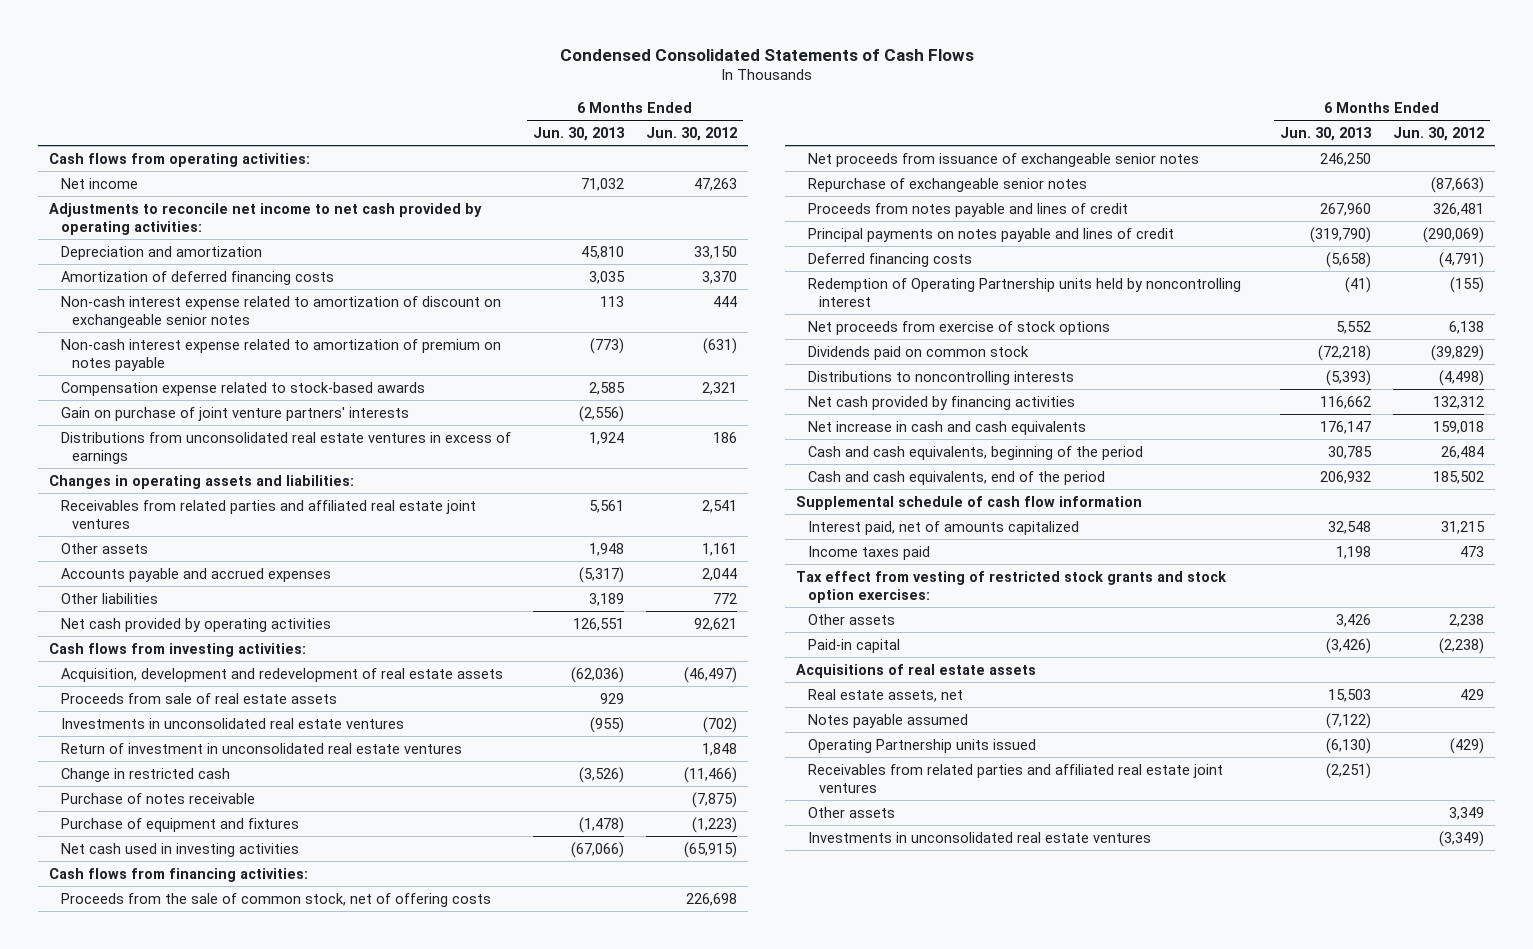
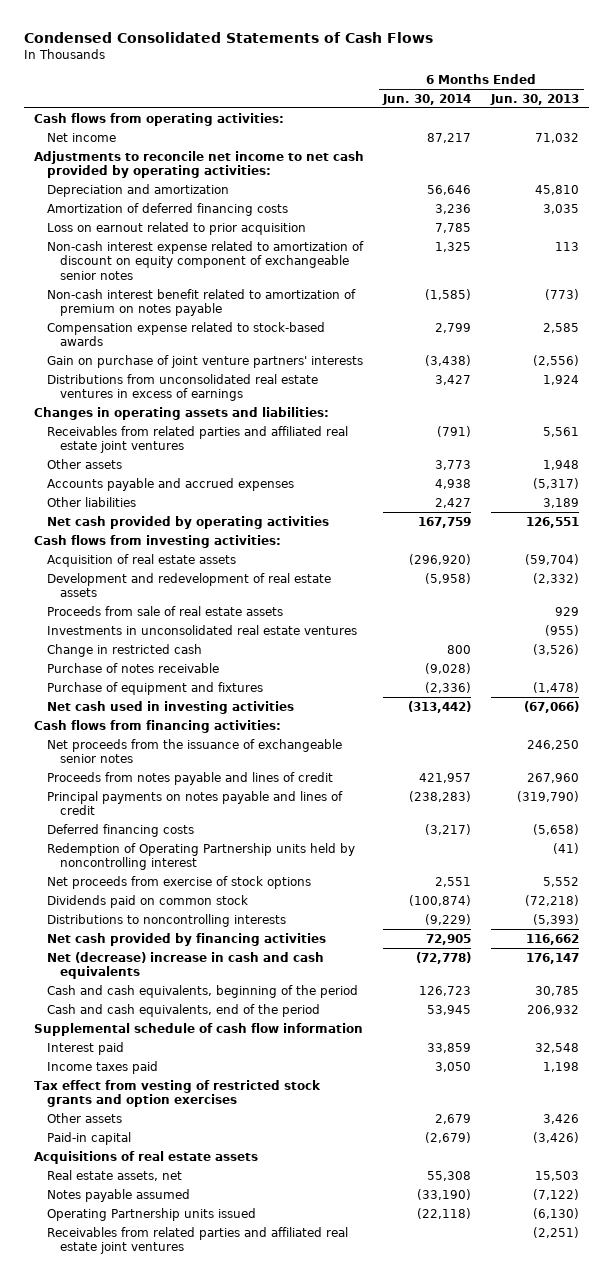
- | 6 Months Ended Jun. 30, 2013 | 6 Months Ended Jun. 30, 2012
+ | 6 Months Ended Jun. 30, 2014 | 6 Months Ended Jun. 30, 2013
- Non-cash interest expense related to amortization of discount on exchangeable senior notes | 113 | 444
- Non-cash interest expense related to amortization of premium on notes payable | (773) | (631)
+ Loss on earnout related to prior acquisition | 7,785 |
+ Non-cash interest expense related to amortization of discount on equity component of exchangeable senior notes | 1,325 | 113
+ Non-cash interest benefit related to amortization of premium on notes payable | (1,585) | (773)
- Acquisition, development and redevelopment of real estate assets | (62,036) | (46,497)
+ Acquisition of real estate assets | (296,920) | (59,704)
+ Development and redevelopment of real estate assets | (5,958) | (2,332)
- Return of investment in unconsolidated real estate ventures | | 1,848
- Proceeds from the sale of common stock, net of offering costs | | 226,698
- Net proceeds from issuance of exchangeable senior notes | 246,250 |
- Repurchase of exchangeable senior notes | | (87,663)
+ Net proceeds from the issuance of exchangeable senior notes | | 246,250
- Net increase in cash and cash equivalents | 176,147 | 159,018
+ Net (decrease) increase in cash and cash equivalents | (72,778) | 176,147
- Interest paid, net of amounts capitalized | 32,548 | 31,215
+ Interest paid | 33,859 | 32,548
- Tax effect from vesting of restricted stock grants and stock option exercises:
+ Tax effect from vesting of restricted stock grants and option exercises
- Other assets | | 3,349
- Investments in unconsolidated real estate ventures | | (3,349)

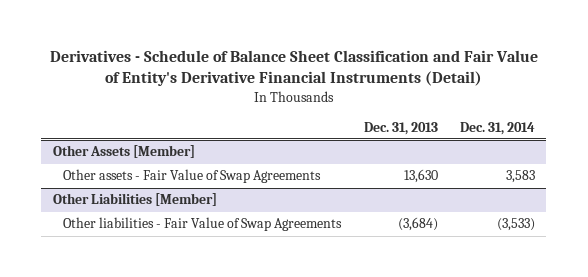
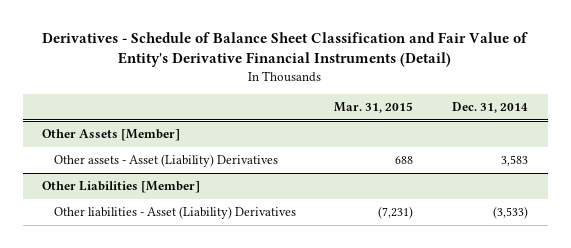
- | Dec. 31, 2013 | Dec. 31, 2014
+ | Mar. 31, 2015 | Dec. 31, 2014
@ Other Assets [Member]
- Other assets - Fair Value of Swap Agreements | 13,630 | 3,583
+ Other assets - Asset (Liability) Derivatives | 688 | 3,583
@ Other Liabilities [Member]
- Other liabilities - Fair Value of Swap Agreements | (3,684) | (3,533)
+ Other liabilities - Asset (Liability) Derivatives | (7,231) | (3,533)

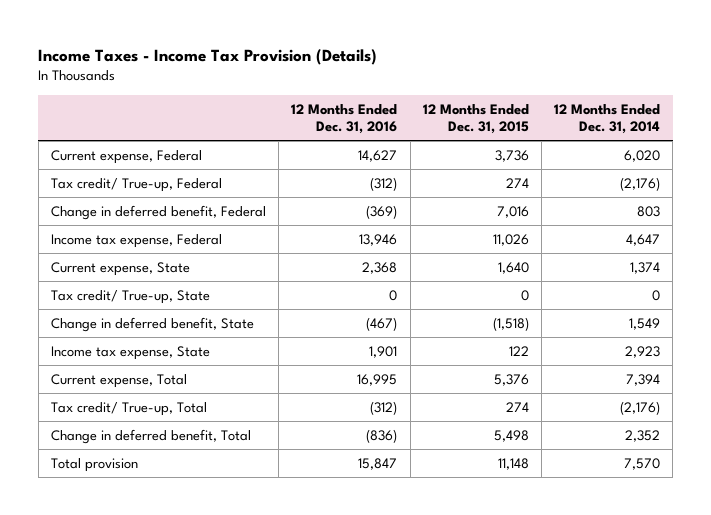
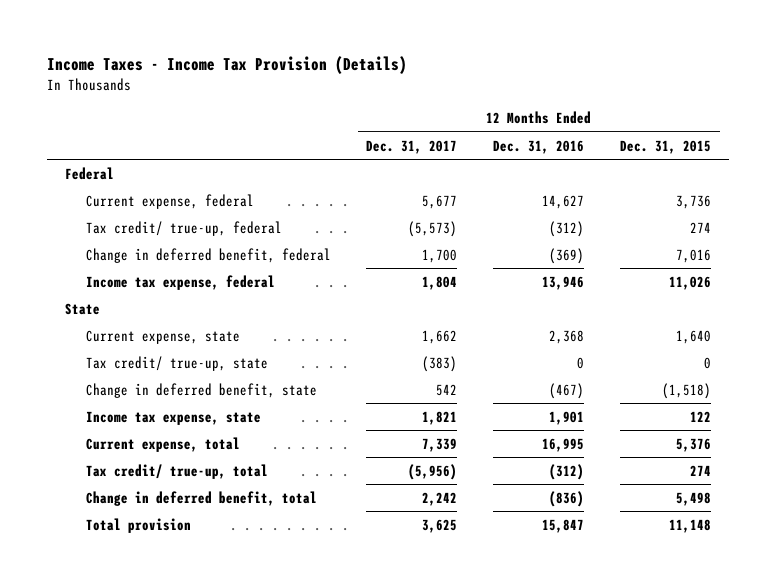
- | 12 Months Ended Dec. 31, 2016 | 12 Months Ended Dec. 31, 2015 | 12 Months Ended Dec. 31, 2014
+ | 12 Months Ended Dec. 31, 2017 | 12 Months Ended Dec. 31, 2016 | 12 Months Ended Dec. 31, 2015
- Current expense, Federal | 14,627 | 3,736 | 6,020
- Tax credit/ True-up, Federal | (312) | 274 | (2,176)
- Change in deferred benefit, Federal | (369) | 7,016 | 803
- Income tax expense, Federal | 13,946 | 11,026 | 4,647
- Current expense, State | 2,368 | 1,640 | 1,374
- Tax credit/ True-up, State | 0 | 0 | 0
- Change in deferred benefit, State | (467) | (1,518) | 1,549
- Income tax expense, State | 1,901 | 122 | 2,923
- Current expense, Total | 16,995 | 5,376 | 7,394
- Tax credit/ True-up, Total | (312) | 274 | (2,176)
- Change in deferred benefit, Total | (836) | 5,498 | 2,352
+ Federal
+ Current expense, federal | 5,677 | 14,627 | 3,736
+ Tax credit/ true-up, federal | (5,573) | (312) | 274
+ Change in deferred benefit, federal | 1,700 | (369) | 7,016
+ Income tax expense, federal | 1,804 | 13,946 | 11,026
+ State
+ Current expense, state | 1,662 | 2,368 | 1,640
+ Tax credit/ true-up, state | (383) | 0 | 0
+ Change in deferred benefit, state | 542 | (467) | (1,518)
+ Income tax expense, state | 1,821 | 1,901 | 122
+ Current expense, total | 7,339 | 16,995 | 5,376
+ Tax credit/ true-up, total | (5,956) | (312) | 274
+ Change in deferred benefit, total | 2,242 | (836) | 5,498

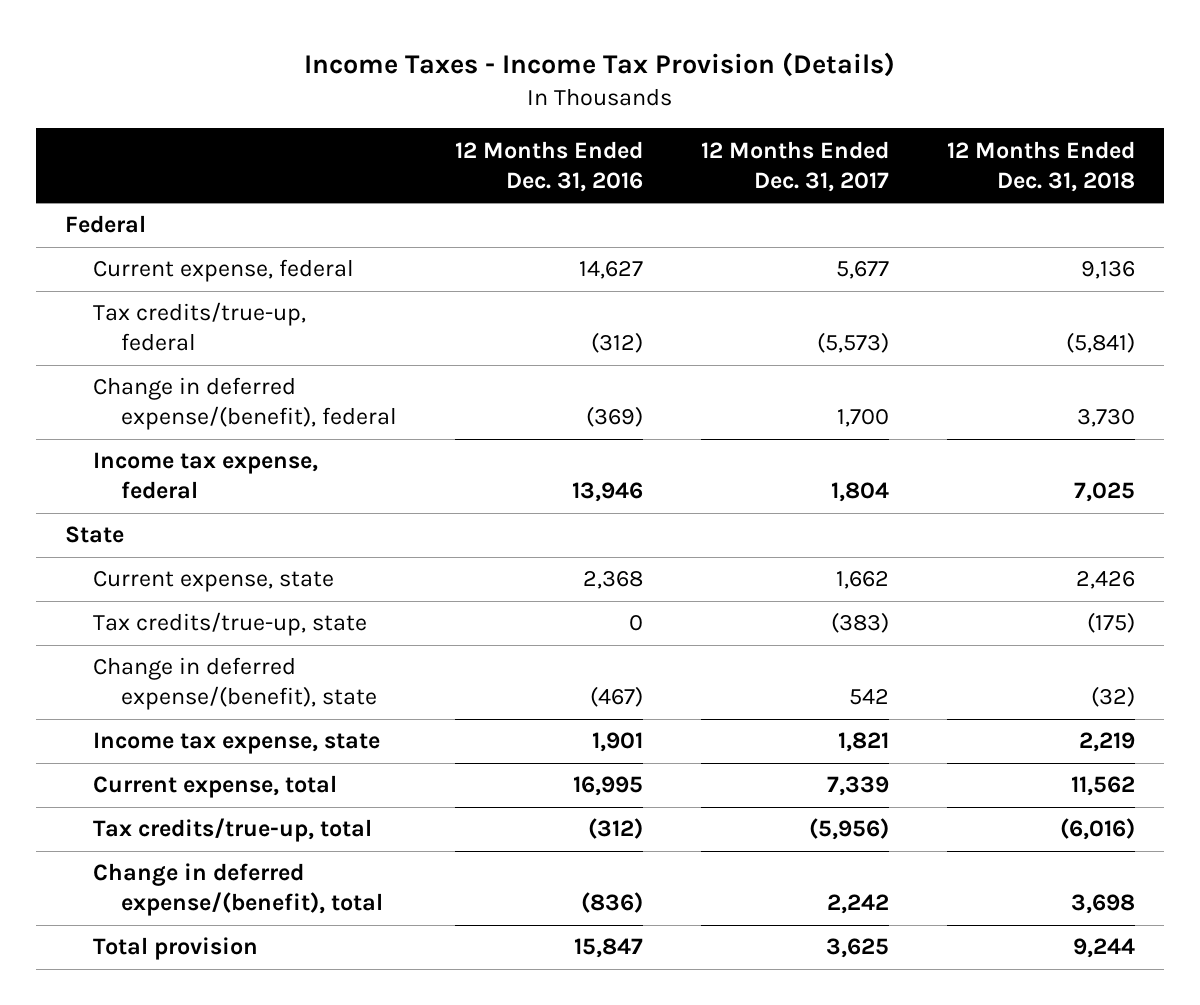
- | 12 Months Ended Dec. 31, 2017 | 12 Months Ended Dec. 31, 2016 | 12 Months Ended Dec. 31, 2015
+ | 12 Months Ended Dec. 31, 2016 | 12 Months Ended Dec. 31, 2017 | 12 Months Ended Dec. 31, 2018
- Tax credit/ true-up, federal | (5,573) | (312) | 274
- Change in deferred benefit, federal | 1,700 | (369) | 7,016
+ Tax credits/true-up, federal | (312) | (5,573) | (5,841)
+ Change in deferred expense/(benefit), federal | (369) | 1,700 | 3,730
- Tax credit/ true-up, state | (383) | 0 | 0
- Change in deferred benefit, state | 542 | (467) | (1,518)
+ Tax credits/true-up, state | 0 | (383) | (175)
+ Change in deferred expense/(benefit), state | (467) | 542 | (32)
- Tax credit/ true-up, total | (5,956) | (312) | 274
- Change in deferred benefit, total | 2,242 | (836) | 5,498
+ Tax credits/true-up, total | (312) | (5,956) | (6,016)
+ Change in deferred expense/(benefit), total | (836) | 2,242 | 3,698

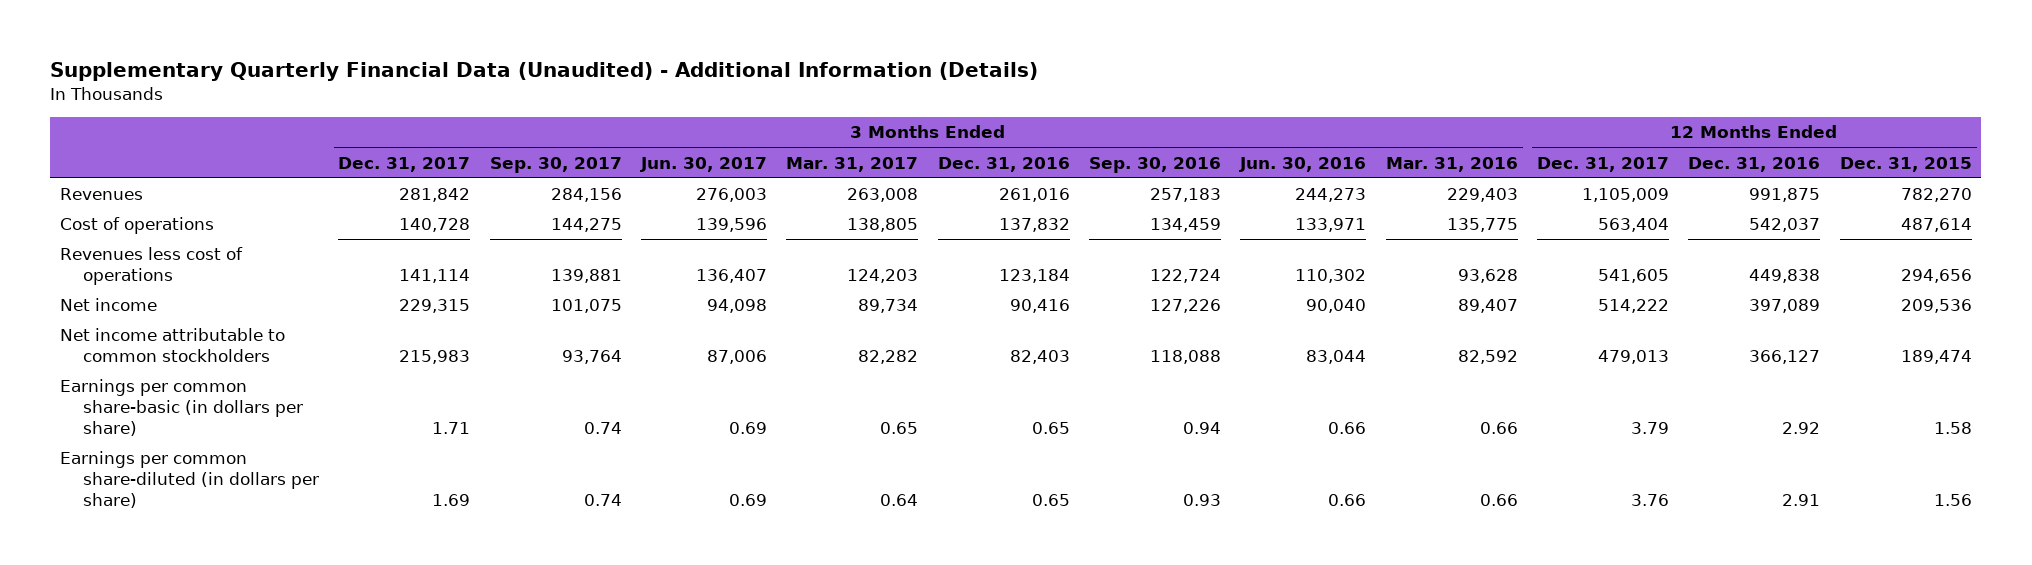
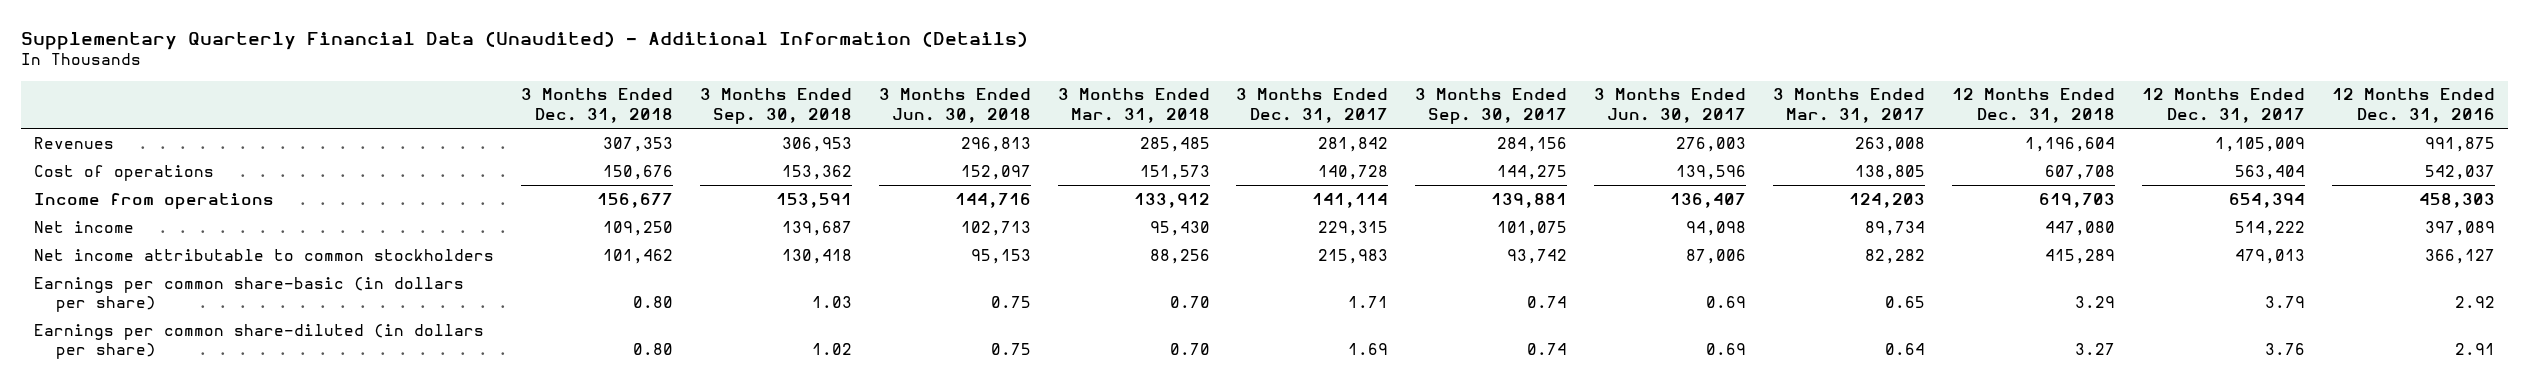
- | 3 Months Ended Dec. 31, 2017 | 3 Months Ended Sep. 30, 2017 | 3 Months Ended Jun. 30, 2017 | 3 Months Ended Mar. 31, 2017 | 3 Months Ended Dec. 31, 2016 | 3 Months Ended Sep. 30, 2016 | 3 Months Ended Jun. 30, 2016 | 3 Months Ended Mar. 31, 2016 | 12 Months Ended Dec. 31, 2017 | 12 Months Ended Dec. 31, 2016 | 12 Months Ended Dec. 31, 2015
+ | 3 Months Ended Dec. 31, 2018 | 3 Months Ended Sep. 30, 2018 | 3 Months Ended Jun. 30, 2018 | 3 Months Ended Mar. 31, 2018 | 3 Months Ended Dec. 31, 2017 | 3 Months Ended Sep. 30, 2017 | 3 Months Ended Jun. 30, 2017 | 3 Months Ended Mar. 31, 2017 | 12 Months Ended Dec. 31, 2018 | 12 Months Ended Dec. 31, 2017 | 12 Months Ended Dec. 31, 2016
- Revenues less cost of operations | 141,114 | 139,881 | 136,407 | 124,203 | 123,184 | 122,724 | 110,302 | 93,628 | 541,605 | 449,838 | 294,656
+ Income from operations | 156,677 | 153,591 | 144,716 | 133,912 | 141,114 | 139,881 | 136,407 | 124,203 | 619,703 | 654,394 | 458,303
- Net income attributable to common stockholders | 215,983 | 93,764 | 87,006 | 82,282 | 82,403 | 118,088 | 83,044 | 82,592 | 479,013 | 366,127 | 189,474
+ Net income attributable to common stockholders | 101,462 | 130,418 | 95,153 | 88,256 | 215,983 | 93,742 | 87,006 | 82,282 | 415,289 | 479,013 | 366,127

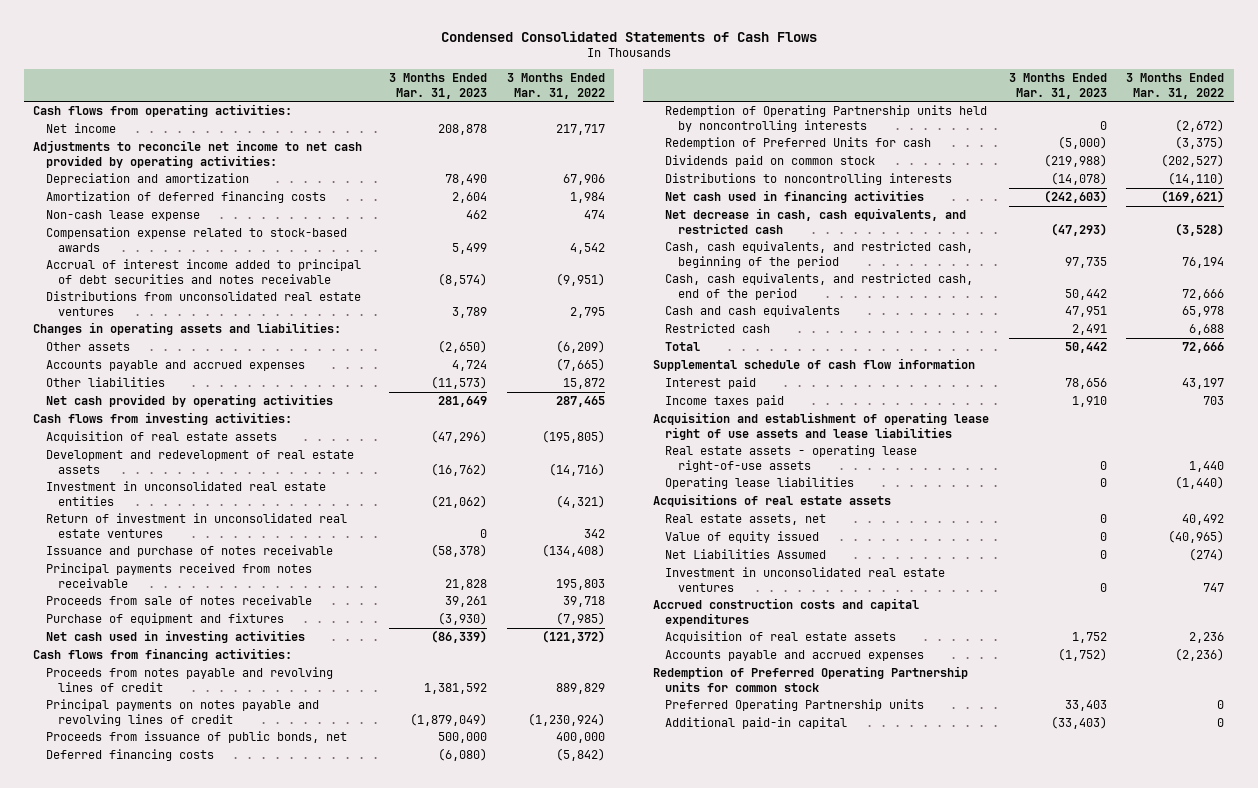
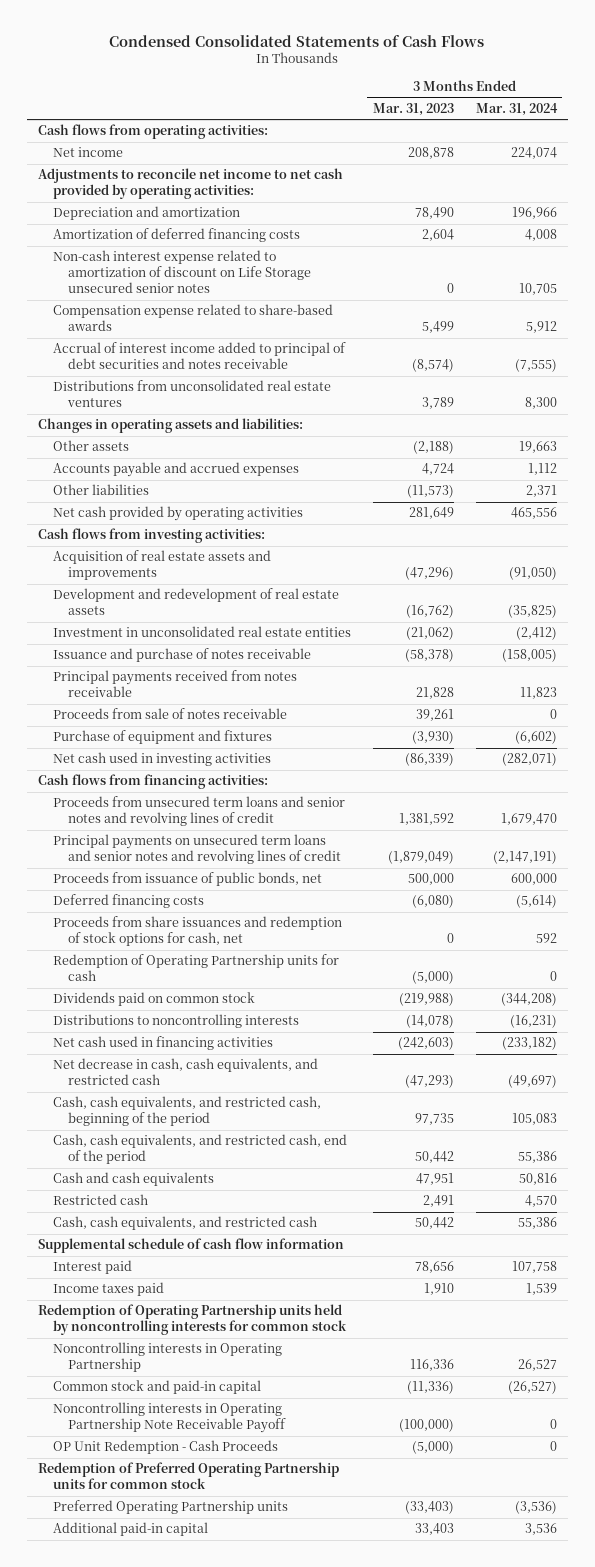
- | 3 Months Ended Mar. 31, 2023 | 3 Months Ended Mar. 31, 2022
+ | 3 Months Ended Mar. 31, 2023 | 3 Months Ended Mar. 31, 2024
- Non-cash lease expense | 462 | 474
- Compensation expense related to stock-based awards | 5,499 | 4,542
+ Non-cash interest expense related to amortization of discount on Life Storage unsecured senior notes | 0 | 10,705
+ Compensation expense related to share-based awards | 5,499 | 5,912
- Other assets | (2,650) | (6,209)
+ Other assets | (2,188) | 19,663
- Acquisition of real estate assets | (47,296) | (195,805)
+ Acquisition of real estate assets and improvements | (47,296) | (91,050)
- Return of investment in unconsolidated real estate ventures | 0 | 342
- Proceeds from notes payable and revolving lines of credit | 1,381,592 | 889,829
- Principal payments on notes payable and revolving lines of credit | (1,879,049) | (1,230,924)
+ Proceeds from unsecured term loans and senior notes and revolving lines of credit | 1,381,592 | 1,679,470
+ Principal payments on unsecured term loans and senior notes and revolving lines of credit | (1,879,049) | (2,147,191)
- Redemption of Operating Partnership units held by noncontrolling interests | 0 | (2,672)
- Redemption of Preferred Units for cash | (5,000) | (3,375)
+ Proceeds from share issuances and redemption of stock options for cash, net | 0 | 592
+ Redemption of Operating Partnership units for cash | (5,000) | 0
- Total | 50,442 | 72,666
+ Cash, cash equivalents, and restricted cash | 50,442 | 55,386
- Acquisition and establishment of operating lease right of use assets and lease liabilities
- Real estate assets - operating lease right-of-use assets | 0 | 1,440
- Operating lease liabilities | 0 | (1,440)
- Acquisitions of real estate assets
- Real estate assets, net | 0 | 40,492
- Value of equity issued | 0 | (40,965)
- Net Liabilities Assumed | 0 | (274)
- Investment in unconsolidated real estate ventures | 0 | 747
- Accrued construction costs and capital expenditures
- Acquisition of real estate assets | 1,752 | 2,236
- Accounts payable and accrued expenses | (1,752) | (2,236)
+ Redemption of Operating Partnership units held by noncontrolling interests for common stock
+ Noncontrolling interests in Operating Partnership | 116,336 | 26,527
+ Common stock and paid-in capital | (11,336) | (26,527)
+ Noncontrolling interests in Operating Partnership Note Receivable Payoff | (100,000) | 0
+ OP Unit Redemption - Cash Proceeds | (5,000) | 0
- Preferred Operating Partnership units | 33,403 | 0
- Additional paid-in capital | (33,403) | 0
+ Preferred Operating Partnership units | (33,403) | (3,536)
+ Additional paid-in capital | 33,403 | 3,536

